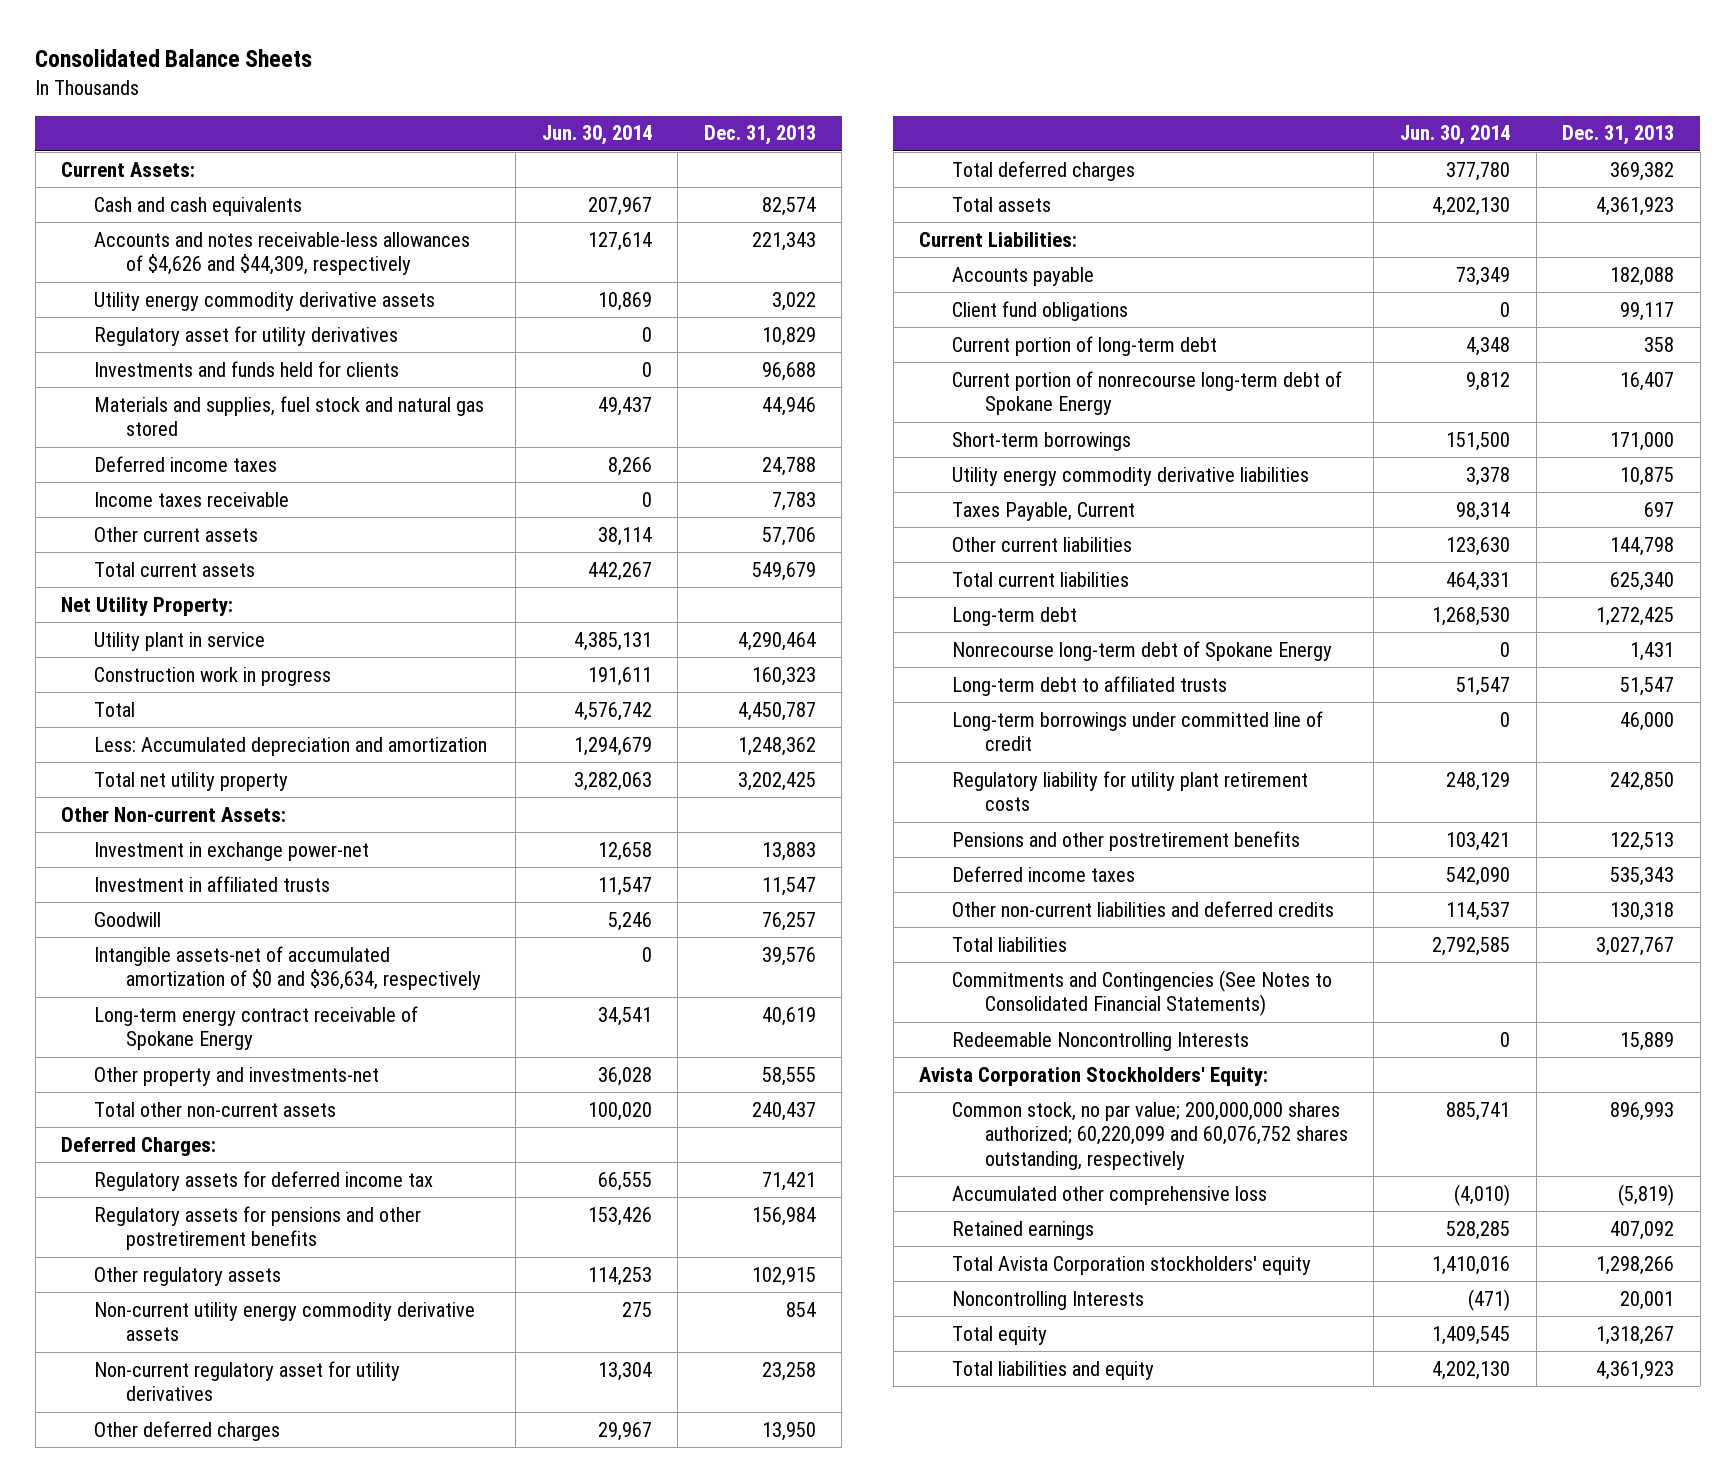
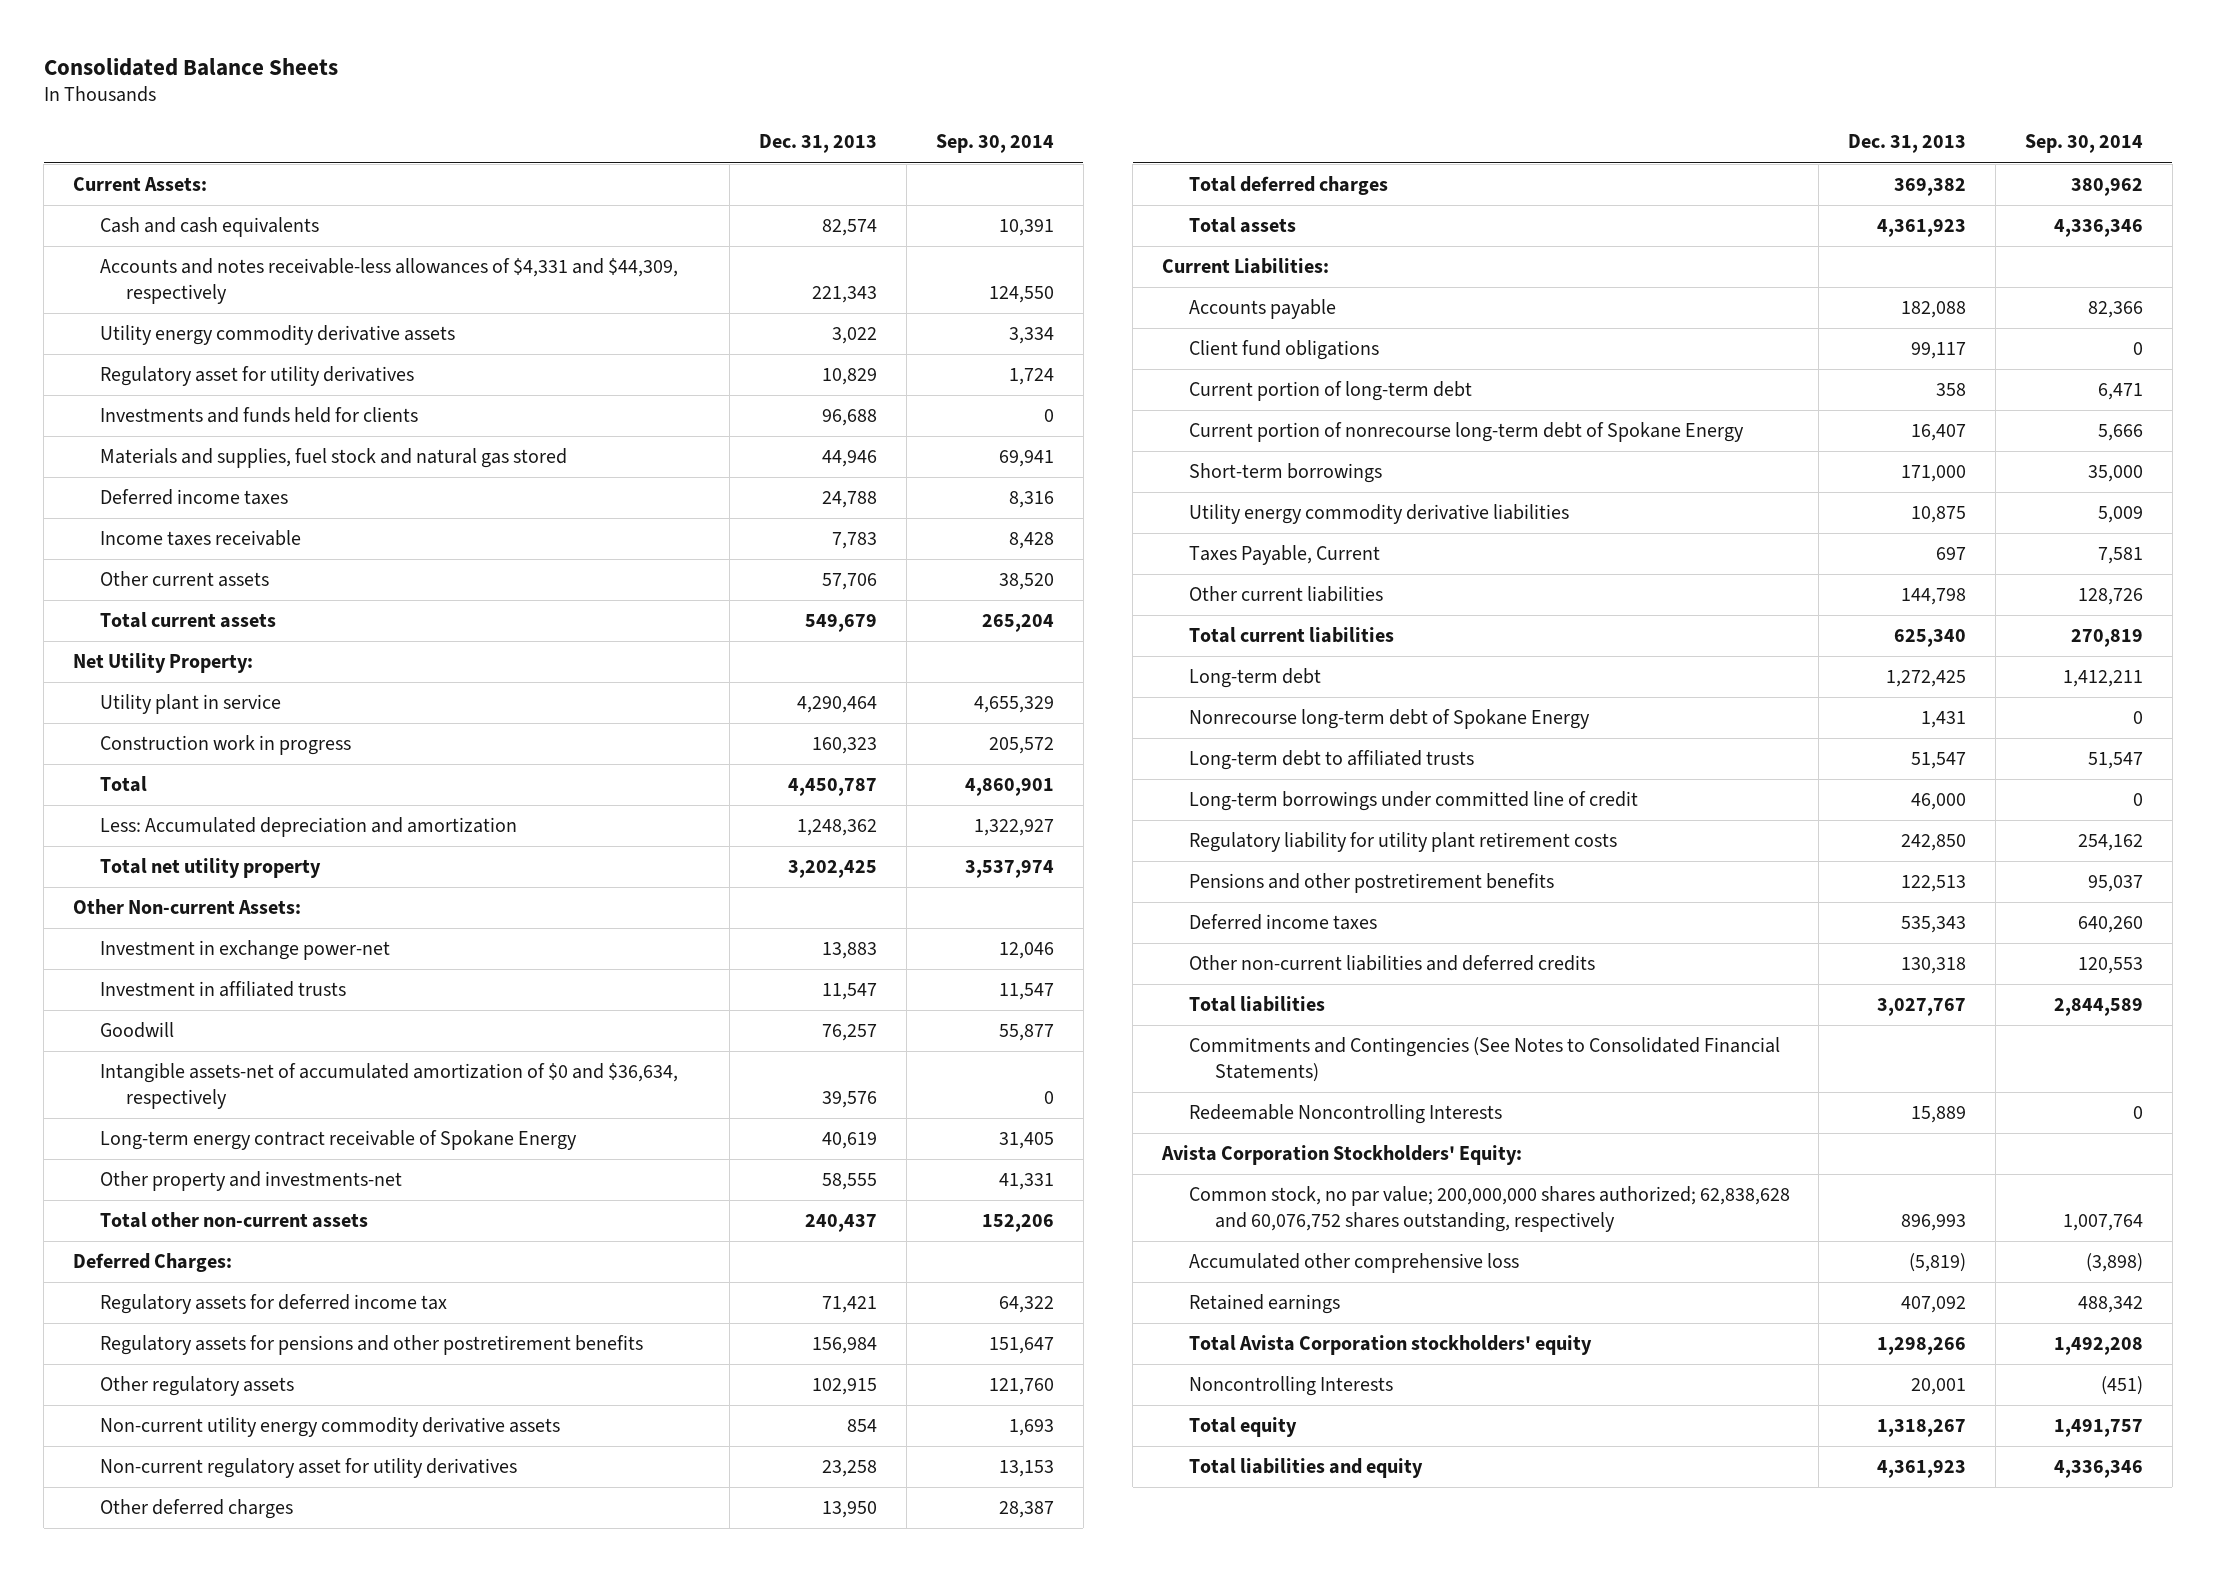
- | Jun. 30, 2014 | Dec. 31, 2013
+ | Dec. 31, 2013 | Sep. 30, 2014
- Accounts and notes receivable-less allowances of $4,626 and $44,309, respectively | 127,614 | 221,343
+ Accounts and notes receivable-less allowances of $4,331 and $44,309, respectively | 221,343 | 124,550
- Common stock, no par value; 200,000,000 shares authorized; 60,220,099 and 60,076,752 shares outstanding, respectively | 885,741 | 896,993
+ Common stock, no par value; 200,000,000 shares authorized; 62,838,628 and 60,076,752 shares outstanding, respectively | 896,993 | 1,007,764

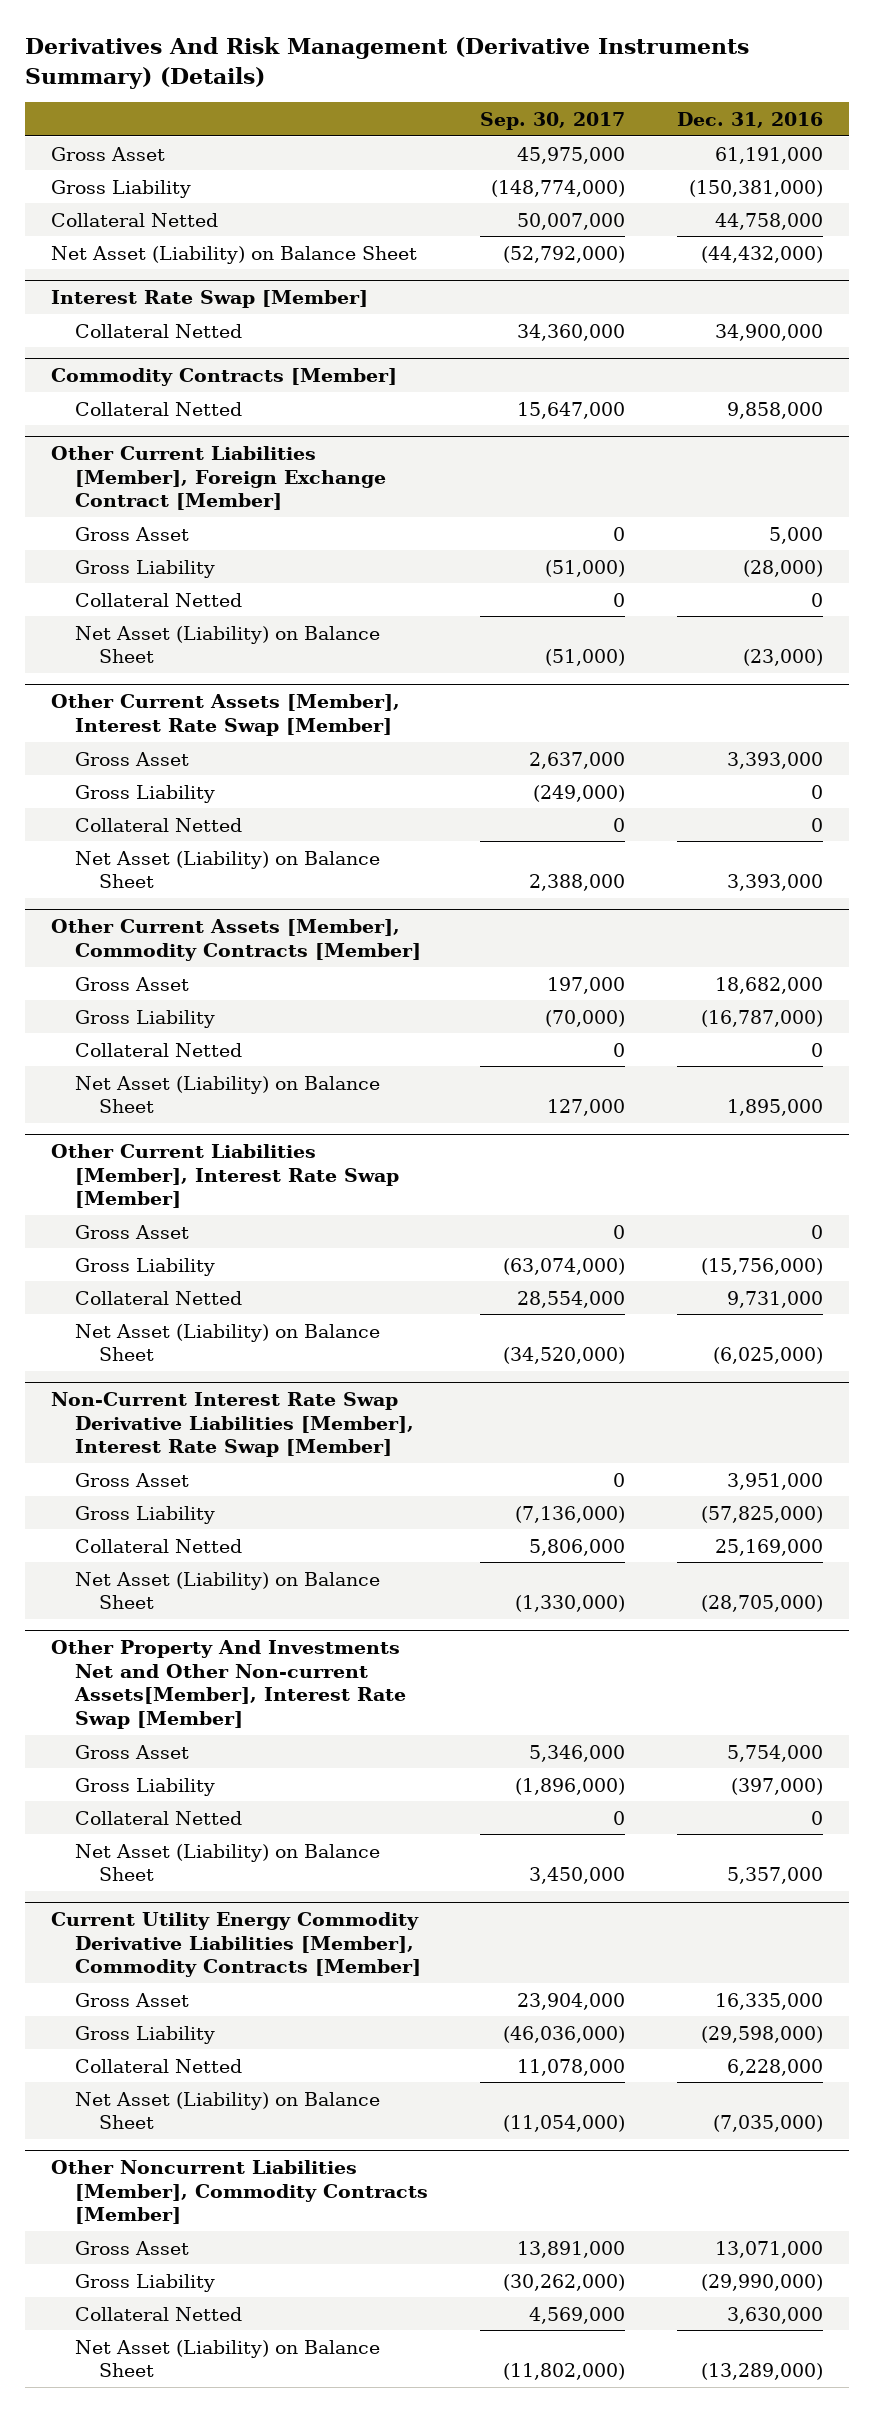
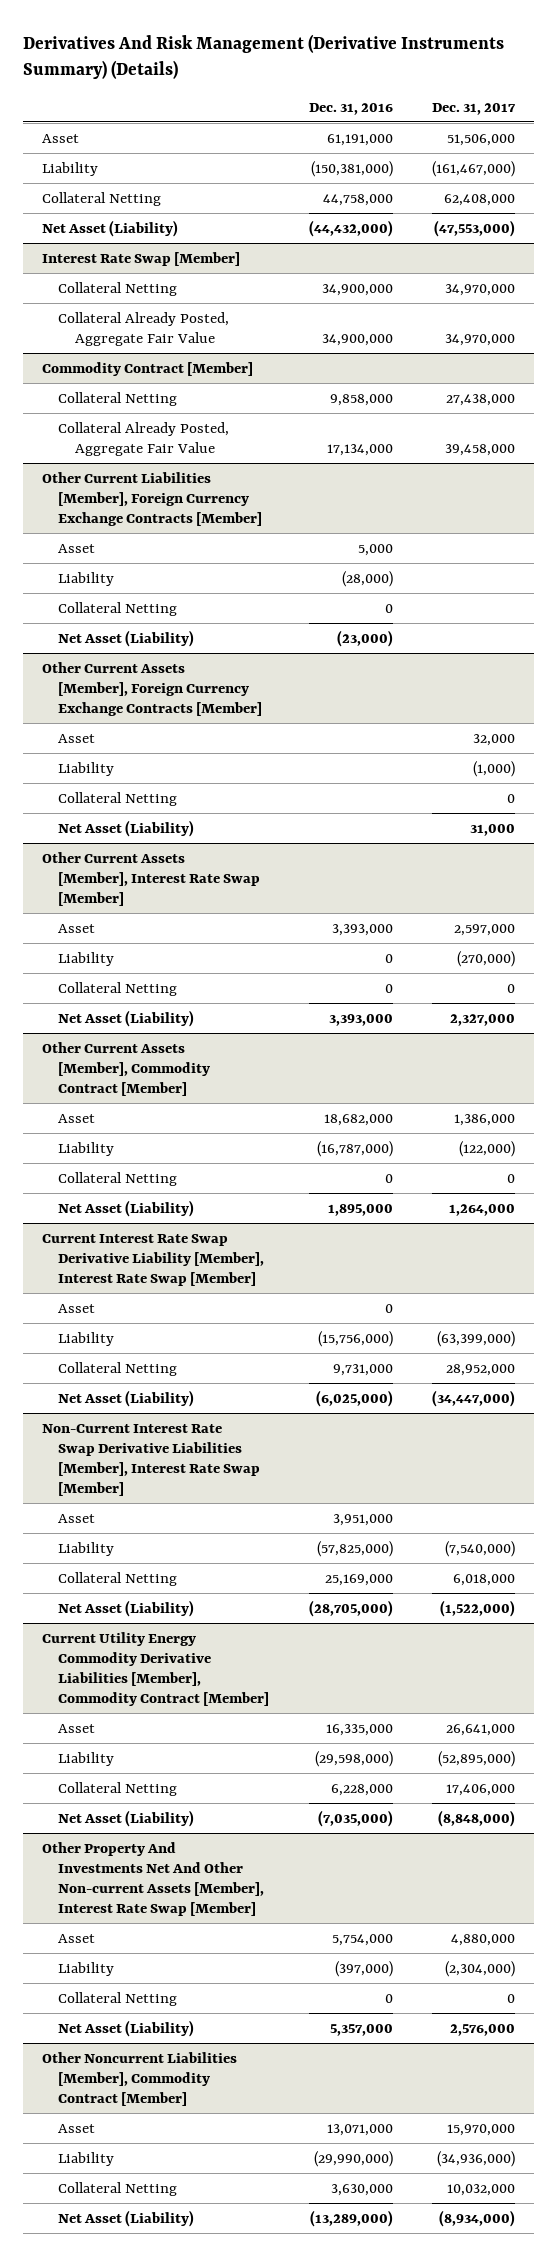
- | Sep. 30, 2017 | Dec. 31, 2016
+ | Dec. 31, 2016 | Dec. 31, 2017
- Gross Asset | 45,975,000 | 61,191,000
- Gross Liability | (148,774,000) | (150,381,000)
- Collateral Netted | 50,007,000 | 44,758,000
- Net Asset (Liability) on Balance Sheet | (52,792,000) | (44,432,000)
+ Asset | 61,191,000 | 51,506,000
+ Liability | (150,381,000) | (161,467,000)
+ Collateral Netting | 44,758,000 | 62,408,000
+ Net Asset (Liability) | (44,432,000) | (47,553,000)
@ Interest Rate Swap [Member]
- Collateral Netted | 34,360,000 | 34,900,000
- Commodity Contracts [Member]
- Collateral Netted | 15,647,000 | 9,858,000
- Other Current Liabilities [Member], Foreign Exchange Contract [Member]
- Gross Asset | 0 | 5,000
- Gross Liability | (51,000) | (28,000)
- Collateral Netted | 0 | 0
- Net Asset (Liability) on Balance Sheet | (51,000) | (23,000)
@ Interest Rate Swap [Member]
+ Collateral Netting | 34,900,000 | 34,970,000
+ Collateral Already Posted, Aggregate Fair Value | 34,900,000 | 34,970,000
+ Commodity Contract [Member]
+ Collateral Netting | 9,858,000 | 27,438,000
+ Collateral Already Posted, Aggregate Fair Value | 17,134,000 | 39,458,000
+ Other Current Liabilities [Member], Foreign Currency Exchange Contracts [Member]
+ Asset | 5,000 |
+ Liability | (28,000) |
+ Collateral Netting | 0 |
+ Net Asset (Liability) | (23,000) |
+ Other Current Assets [Member], Foreign Currency Exchange Contracts [Member]
+ Asset | | 32,000
+ Liability | | (1,000)
+ Collateral Netting | | 0
+ Net Asset (Liability) | | 31,000
@ Other Current Assets [Member], Interest Rate Swap [Member]
- Gross Asset | 2,637,000 | 3,393,000
- Gross Liability | (249,000) | 0
- Collateral Netted | 0 | 0
- Net Asset (Liability) on Balance Sheet | 2,388,000 | 3,393,000
- Other Current Assets [Member], Commodity Contracts [Member]
- Gross Asset | 197,000 | 18,682,000
- Gross Liability | (70,000) | (16,787,000)
- Collateral Netted | 0 | 0
- Net Asset (Liability) on Balance Sheet | 127,000 | 1,895,000
- Other Current Liabilities [Member], Interest Rate Swap [Member]
- Gross Asset | 0 | 0
- Gross Liability | (63,074,000) | (15,756,000)
- Collateral Netted | 28,554,000 | 9,731,000
- Net Asset (Liability) on Balance Sheet | (34,520,000) | (6,025,000)
@ Other Current Assets [Member], Interest Rate Swap [Member]
+ Asset | 3,393,000 | 2,597,000
+ Liability | 0 | (270,000)
+ Collateral Netting | 0 | 0
+ Net Asset (Liability) | 3,393,000 | 2,327,000
+ Other Current Assets [Member], Commodity Contract [Member]
+ Asset | 18,682,000 | 1,386,000
+ Liability | (16,787,000) | (122,000)
+ Collateral Netting | 0 | 0
+ Net Asset (Liability) | 1,895,000 | 1,264,000
+ Current Interest Rate Swap Derivative Liability [Member], Interest Rate Swap [Member]
+ Asset | 0 |
+ Liability | (15,756,000) | (63,399,000)
+ Collateral Netting | 9,731,000 | 28,952,000
+ Net Asset (Liability) | (6,025,000) | (34,447,000)
@ Non-Current Interest Rate Swap Derivative Liabilities [Member], Interest Rate Swap [Member]
- Gross Asset | 0 | 3,951,000
- Gross Liability | (7,136,000) | (57,825,000)
- Collateral Netted | 5,806,000 | 25,169,000
- Net Asset (Liability) on Balance Sheet | (1,330,000) | (28,705,000)
- Other Property And Investments Net and Other Non-current Assets[Member], Interest Rate Swap [Member]
- Gross Asset | 5,346,000 | 5,754,000
- Gross Liability | (1,896,000) | (397,000)
- Collateral Netted | 0 | 0
- Net Asset (Liability) on Balance Sheet | 3,450,000 | 5,357,000
- Current Utility Energy Commodity Derivative Liabilities [Member], Commodity Contracts [Member]
- Gross Asset | 23,904,000 | 16,335,000
- Gross Liability | (46,036,000) | (29,598,000)
- Collateral Netted | 11,078,000 | 6,228,000
- Net Asset (Liability) on Balance Sheet | (11,054,000) | (7,035,000)
- Other Noncurrent Liabilities [Member], Commodity Contracts [Member]
- Gross Asset | 13,891,000 | 13,071,000
- Gross Liability | (30,262,000) | (29,990,000)
- Collateral Netted | 4,569,000 | 3,630,000
- Net Asset (Liability) on Balance Sheet | (11,802,000) | (13,289,000)
@ Non-Current Interest Rate Swap Derivative Liabilities [Member], Interest Rate Swap [Member]
+ Asset | 3,951,000 |
+ Liability | (57,825,000) | (7,540,000)
+ Collateral Netting | 25,169,000 | 6,018,000
+ Net Asset (Liability) | (28,705,000) | (1,522,000)
+ Current Utility Energy Commodity Derivative Liabilities [Member], Commodity Contract [Member]
+ Asset | 16,335,000 | 26,641,000
+ Liability | (29,598,000) | (52,895,000)
+ Collateral Netting | 6,228,000 | 17,406,000
+ Net Asset (Liability) | (7,035,000) | (8,848,000)
+ Other Property And Investments Net And Other Non-current Assets [Member], Interest Rate Swap [Member]
+ Asset | 5,754,000 | 4,880,000
+ Liability | (397,000) | (2,304,000)
+ Collateral Netting | 0 | 0
+ Net Asset (Liability) | 5,357,000 | 2,576,000
+ Other Noncurrent Liabilities [Member], Commodity Contract [Member]
+ Asset | 13,071,000 | 15,970,000
+ Liability | (29,990,000) | (34,936,000)
+ Collateral Netting | 3,630,000 | 10,032,000
+ Net Asset (Liability) | (13,289,000) | (8,934,000)

